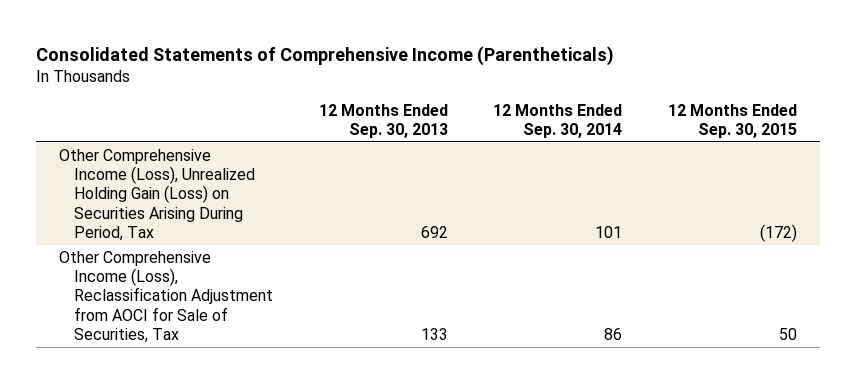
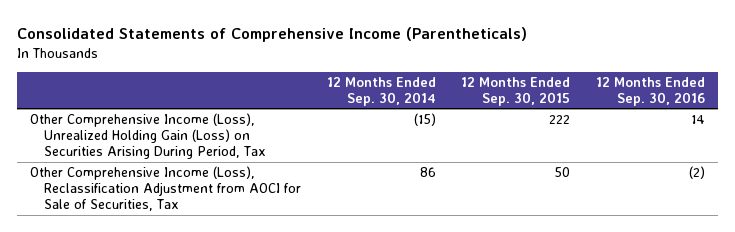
- | 12 Months Ended Sep. 30, 2013 | 12 Months Ended Sep. 30, 2014 | 12 Months Ended Sep. 30, 2015
+ | 12 Months Ended Sep. 30, 2014 | 12 Months Ended Sep. 30, 2015 | 12 Months Ended Sep. 30, 2016
- Other Comprehensive Income (Loss), Unrealized Holding Gain (Loss) on Securities Arising During Period, Tax | 692 | 101 | (172)
+ Other Comprehensive Income (Loss), Unrealized Holding Gain (Loss) on Securities Arising During Period, Tax | (15) | 222 | 14

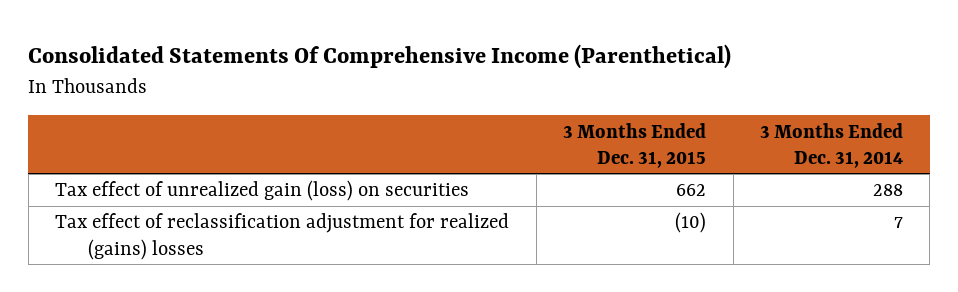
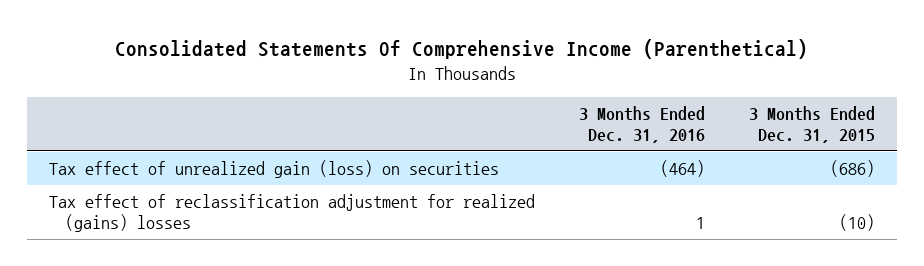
- | 3 Months Ended Dec. 31, 2015 | 3 Months Ended Dec. 31, 2014
+ | 3 Months Ended Dec. 31, 2016 | 3 Months Ended Dec. 31, 2015
- Tax effect of unrealized gain (loss) on securities | 662 | 288
+ Tax effect of unrealized gain (loss) on securities | (464) | (686)

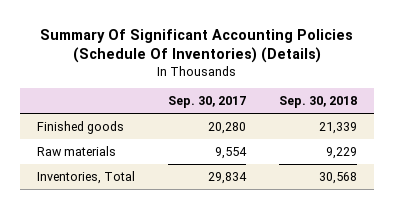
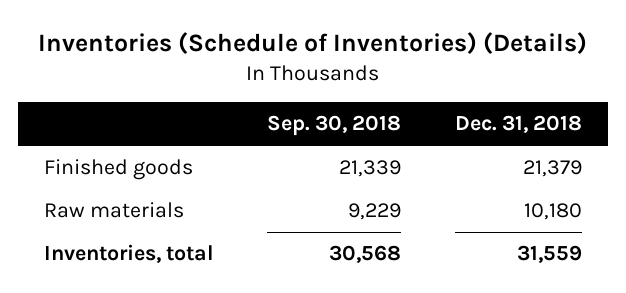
- Summary Of Significant Accounting Policies (Schedule Of Inventories) (Details)
+ Inventories (Schedule of Inventories) (Details)
- | Sep. 30, 2017 | Sep. 30, 2018
+ | Sep. 30, 2018 | Dec. 31, 2018
- Inventories, Total | 29,834 | 30,568
+ Inventories, total | 30,568 | 31,559

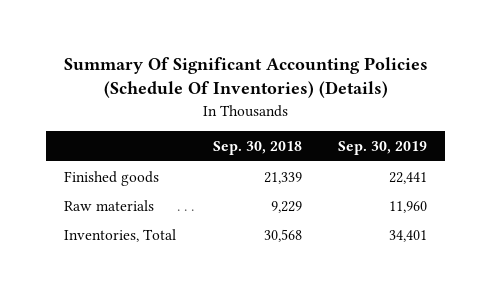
- Inventories (Schedule of Inventories) (Details)
+ Summary Of Significant Accounting Policies (Schedule Of Inventories) (Details)
- | Sep. 30, 2018 | Dec. 31, 2018
+ | Sep. 30, 2018 | Sep. 30, 2019
- Inventories, total | 30,568 | 31,559
+ Inventories, Total | 30,568 | 34,401

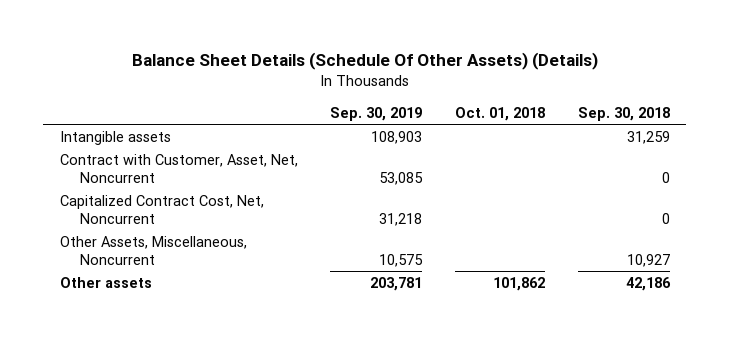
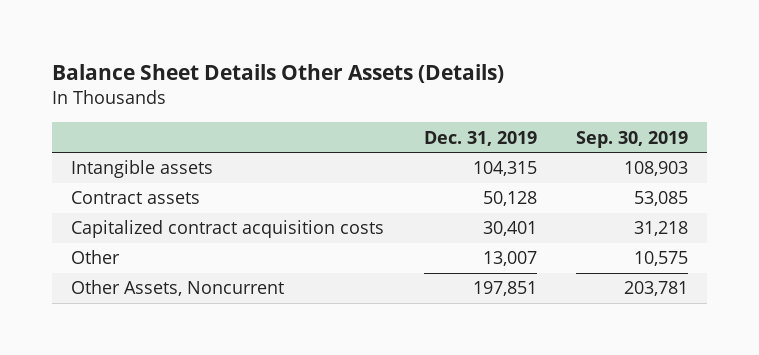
- Balance Sheet Details (Schedule Of Other Assets) (Details)
+ Balance Sheet Details Other Assets (Details)
- | Sep. 30, 2019 | Oct. 01, 2018 | Sep. 30, 2018
+ | Dec. 31, 2019 | Sep. 30, 2019
- Contract with Customer, Asset, Net, Noncurrent | 53,085 | | 0
- Capitalized Contract Cost, Net, Noncurrent | 31,218 | | 0
- Other Assets, Miscellaneous, Noncurrent | 10,575 | | 10,927
- Other assets | 203,781 | 101,862 | 42,186
+ Contract assets | 50,128 | 53,085
+ Capitalized contract acquisition costs | 30,401 | 31,218
+ Other | 13,007 | 10,575
+ Other Assets, Noncurrent | 197,851 | 203,781

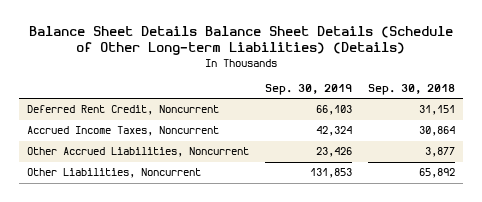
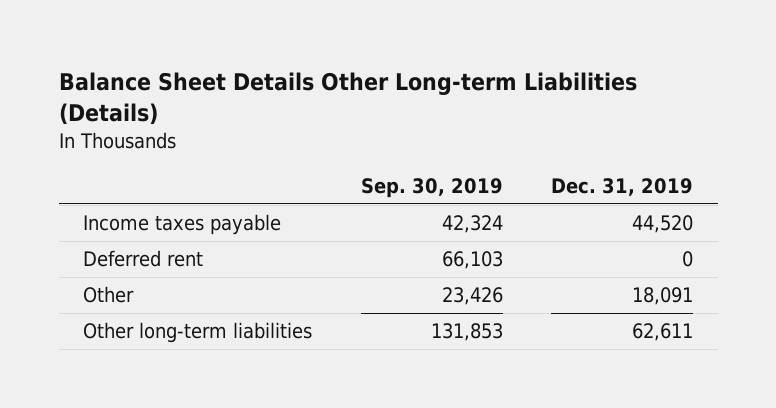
- Balance Sheet Details Balance Sheet Details (Schedule of Other Long-term Liabilities) (Details)
+ Balance Sheet Details Other Long-term Liabilities (Details)
- | Sep. 30, 2019 | Sep. 30, 2018
+ | Sep. 30, 2019 | Dec. 31, 2019
- Deferred Rent Credit, Noncurrent | 66,103 | 31,151
- Accrued Income Taxes, Noncurrent | 42,324 | 30,864
- Other Accrued Liabilities, Noncurrent | 23,426 | 3,877
- Other Liabilities, Noncurrent | 131,853 | 65,892
+ Income taxes payable | 42,324 | 44,520
+ Deferred rent | 66,103 | 0
+ Other | 23,426 | 18,091
+ Other long-term liabilities | 131,853 | 62,611

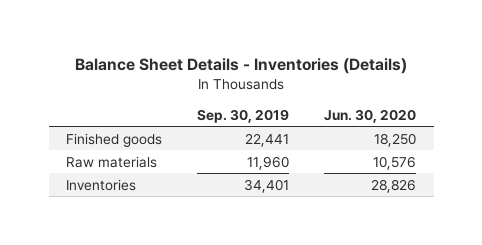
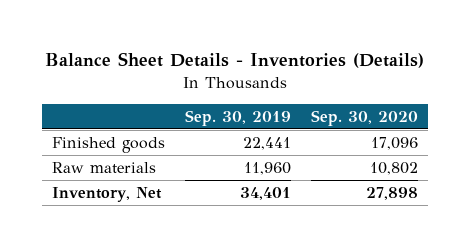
- | Sep. 30, 2019 | Jun. 30, 2020
+ | Sep. 30, 2019 | Sep. 30, 2020
- Inventories | 34,401 | 28,826
+ Inventory, Net | 34,401 | 27,898

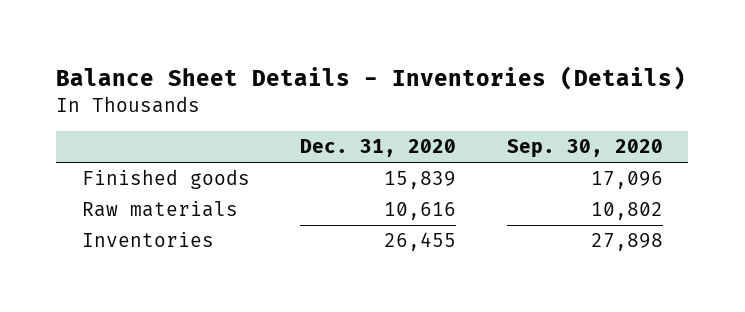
- | Sep. 30, 2019 | Sep. 30, 2020
+ | Dec. 31, 2020 | Sep. 30, 2020
- Inventory, Net | 34,401 | 27,898
+ Inventories | 26,455 | 27,898

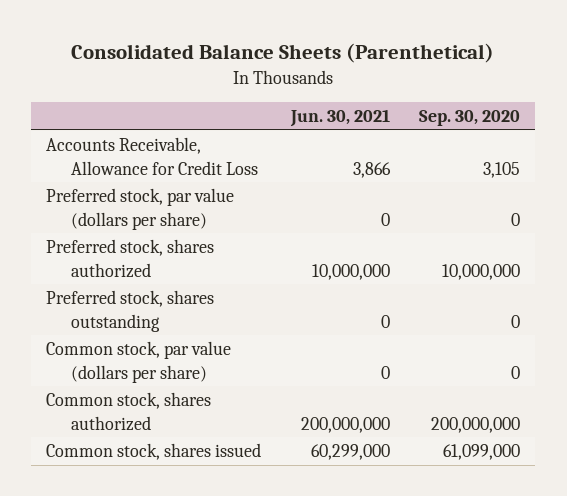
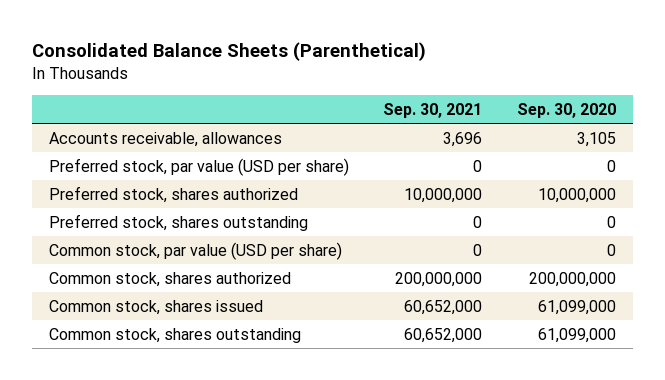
- | Jun. 30, 2021 | Sep. 30, 2020
+ | Sep. 30, 2021 | Sep. 30, 2020
- Accounts Receivable, Allowance for Credit Loss | 3,866 | 3,105
- Preferred stock, par value (dollars per share) | 0 | 0
+ Accounts receivable, allowances | 3,696 | 3,105
+ Preferred stock, par value (USD per share) | 0 | 0
- Common stock, par value (dollars per share) | 0 | 0
+ Common stock, par value (USD per share) | 0 | 0
+ Common stock, shares outstanding | 60,652,000 | 61,099,000

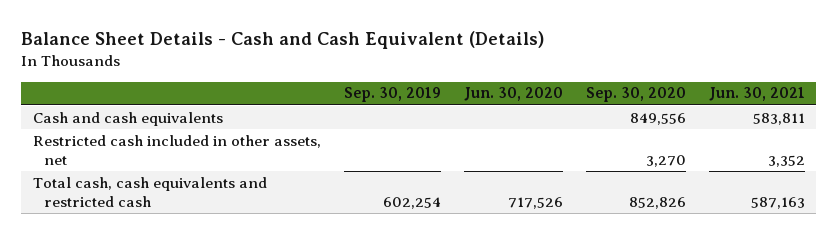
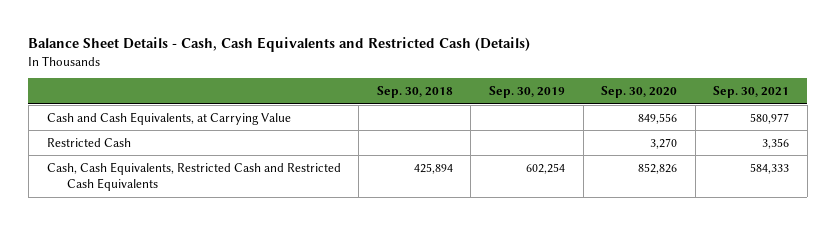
- Balance Sheet Details - Cash and Cash Equivalent (Details)
+ Balance Sheet Details - Cash, Cash Equivalents and Restricted Cash (Details)
- | Sep. 30, 2019 | Jun. 30, 2020 | Sep. 30, 2020 | Jun. 30, 2021
+ | Sep. 30, 2018 | Sep. 30, 2019 | Sep. 30, 2020 | Sep. 30, 2021
- Cash and cash equivalents | | | 849,556 | 583,811
- Restricted cash included in other assets, net | | | 3,270 | 3,352
- Total cash, cash equivalents and restricted cash | 602,254 | 717,526 | 852,826 | 587,163
+ Cash and Cash Equivalents, at Carrying Value | | | 849,556 | 580,977
+ Restricted Cash | | | 3,270 | 3,356
+ Cash, Cash Equivalents, Restricted Cash and Restricted Cash Equivalents | 425,894 | 602,254 | 852,826 | 584,333

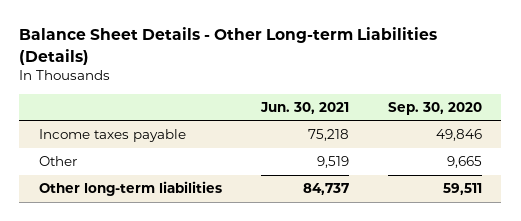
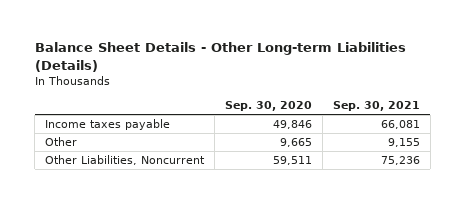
- | Jun. 30, 2021 | Sep. 30, 2020
+ | Sep. 30, 2020 | Sep. 30, 2021
- Other long-term liabilities | 84,737 | 59,511
+ Other Liabilities, Noncurrent | 59,511 | 75,236

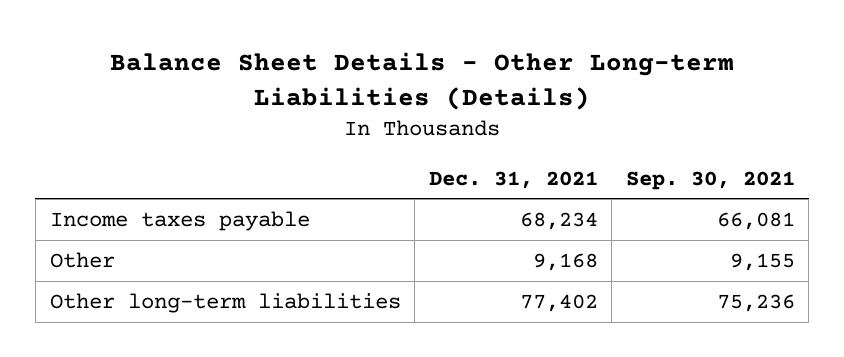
- | Sep. 30, 2020 | Sep. 30, 2021
+ | Dec. 31, 2021 | Sep. 30, 2021
- Other Liabilities, Noncurrent | 59,511 | 75,236
+ Other long-term liabilities | 77,402 | 75,236

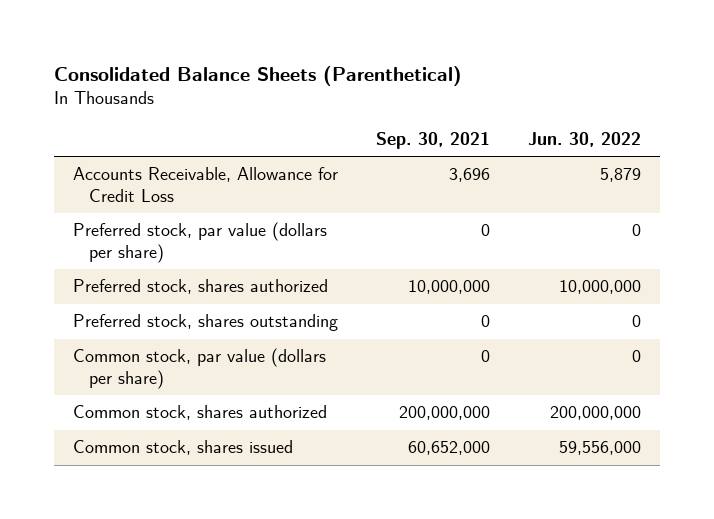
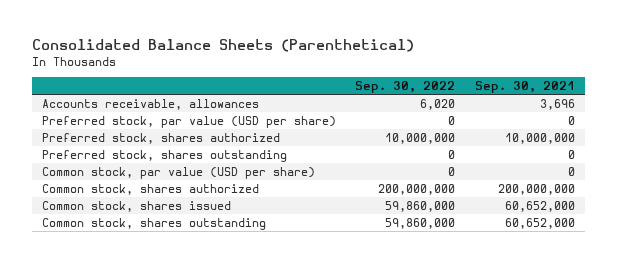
- | Sep. 30, 2021 | Jun. 30, 2022
+ | Sep. 30, 2022 | Sep. 30, 2021
- Accounts Receivable, Allowance for Credit Loss | 3,696 | 5,879
- Preferred stock, par value (dollars per share) | 0 | 0
+ Accounts receivable, allowances | 6,020 | 3,696
+ Preferred stock, par value (USD per share) | 0 | 0
- Common stock, par value (dollars per share) | 0 | 0
+ Common stock, par value (USD per share) | 0 | 0
+ Common stock, shares outstanding | 59,860,000 | 60,652,000

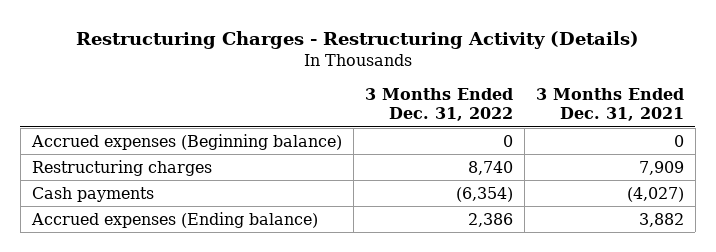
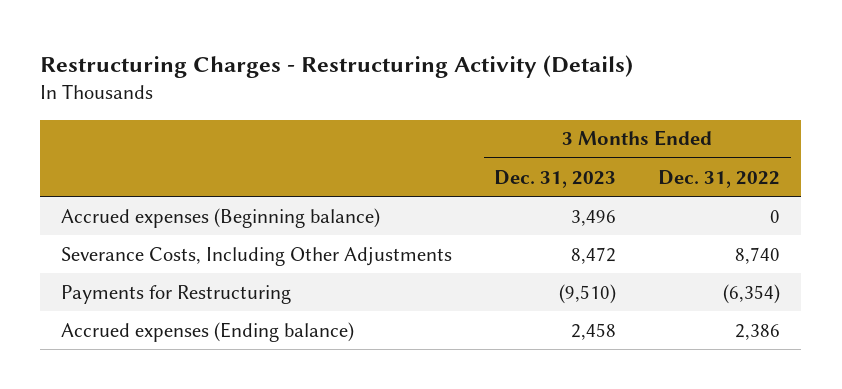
- | 3 Months Ended Dec. 31, 2022 | 3 Months Ended Dec. 31, 2021
+ | 3 Months Ended Dec. 31, 2023 | 3 Months Ended Dec. 31, 2022
- Restructuring charges | 8,740 | 7,909
- Cash payments | (6,354) | (4,027)
+ Severance Costs, Including Other Adjustments | 8,472 | 8,740
+ Payments for Restructuring | (9,510) | (6,354)

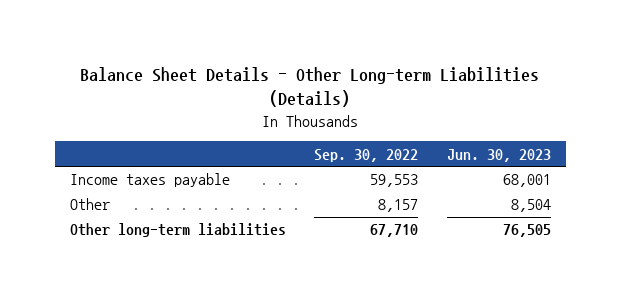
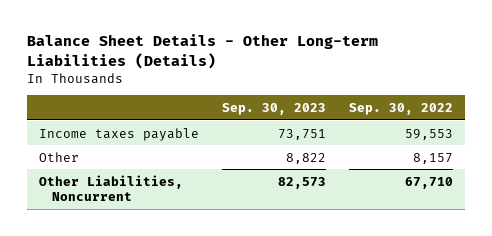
- | Sep. 30, 2022 | Jun. 30, 2023
+ | Sep. 30, 2023 | Sep. 30, 2022
- Other long-term liabilities | 67,710 | 76,505
+ Other Liabilities, Noncurrent | 82,573 | 67,710

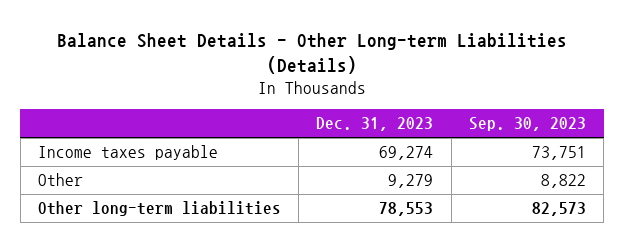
- | Sep. 30, 2023 | Sep. 30, 2022
+ | Dec. 31, 2023 | Sep. 30, 2023
- Other Liabilities, Noncurrent | 82,573 | 67,710
+ Other long-term liabilities | 78,553 | 82,573

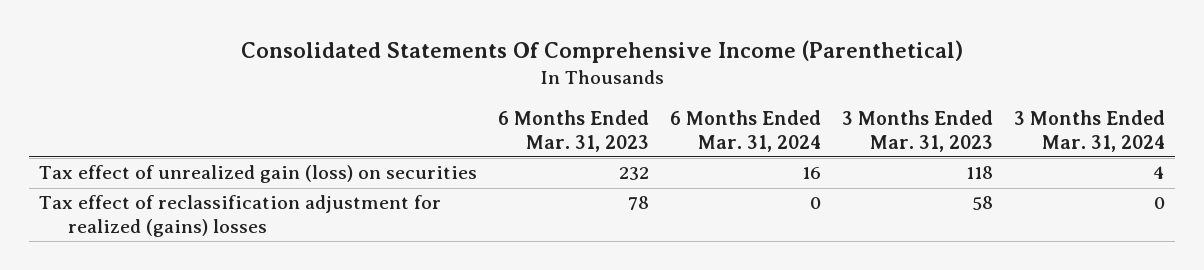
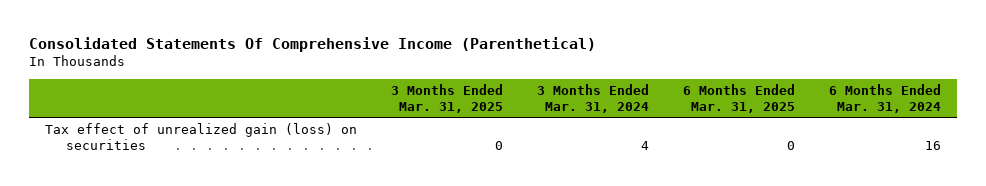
- | 6 Months Ended Mar. 31, 2023 | 6 Months Ended Mar. 31, 2024 | 3 Months Ended Mar. 31, 2023 | 3 Months Ended Mar. 31, 2024
+ | 3 Months Ended Mar. 31, 2025 | 3 Months Ended Mar. 31, 2024 | 6 Months Ended Mar. 31, 2025 | 6 Months Ended Mar. 31, 2024
- Tax effect of reclassification adjustment for realized (gains) losses | 78 | 0 | 58 | 0

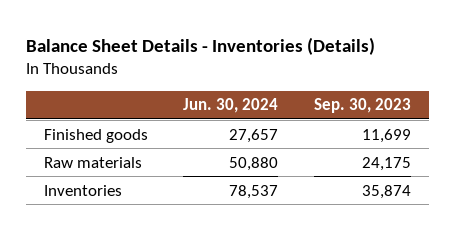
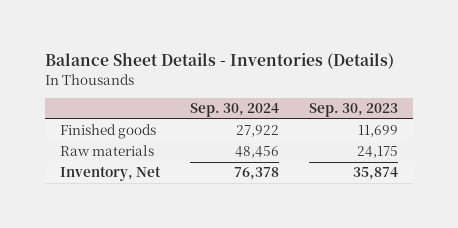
- | Jun. 30, 2024 | Sep. 30, 2023
+ | Sep. 30, 2024 | Sep. 30, 2023
- Inventories | 78,537 | 35,874
+ Inventory, Net | 76,378 | 35,874

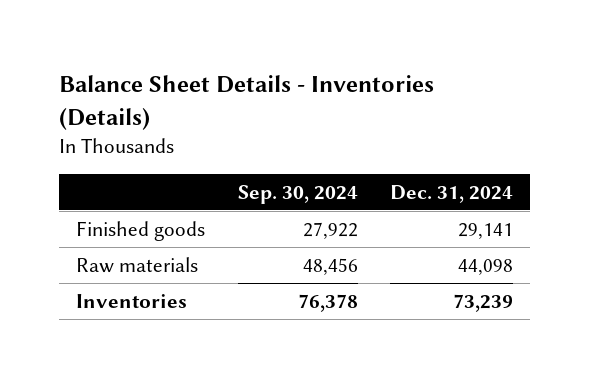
- | Sep. 30, 2024 | Sep. 30, 2023
+ | Sep. 30, 2024 | Dec. 31, 2024
- Inventory, Net | 76,378 | 35,874
+ Inventories | 76,378 | 73,239

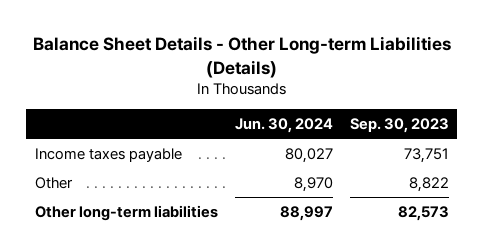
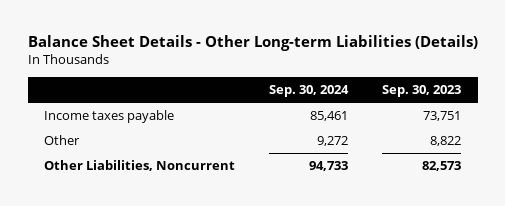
- | Jun. 30, 2024 | Sep. 30, 2023
+ | Sep. 30, 2024 | Sep. 30, 2023
- Other long-term liabilities | 88,997 | 82,573
+ Other Liabilities, Noncurrent | 94,733 | 82,573

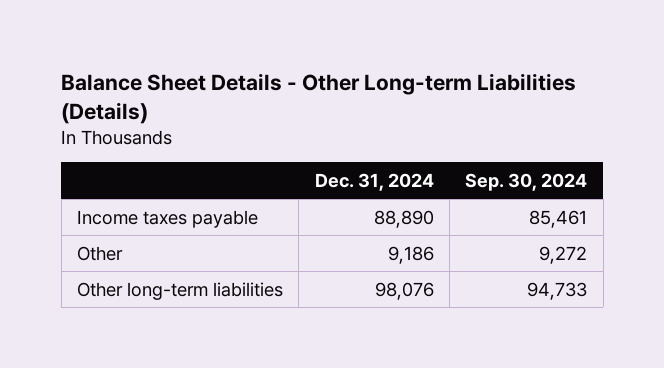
- | Sep. 30, 2024 | Sep. 30, 2023
+ | Dec. 31, 2024 | Sep. 30, 2024
- Other Liabilities, Noncurrent | 94,733 | 82,573
+ Other long-term liabilities | 98,076 | 94,733

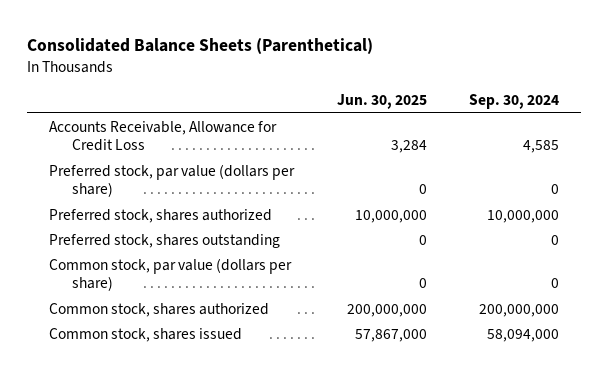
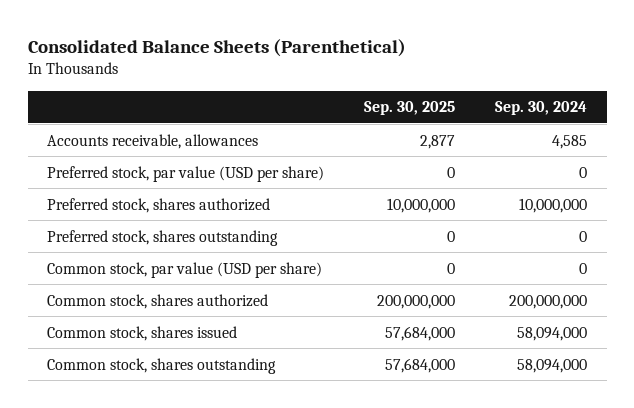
- | Jun. 30, 2025 | Sep. 30, 2024
+ | Sep. 30, 2025 | Sep. 30, 2024
- Accounts Receivable, Allowance for Credit Loss | 3,284 | 4,585
- Preferred stock, par value (dollars per share) | 0 | 0
+ Accounts receivable, allowances | 2,877 | 4,585
+ Preferred stock, par value (USD per share) | 0 | 0
- Common stock, par value (dollars per share) | 0 | 0
+ Common stock, par value (USD per share) | 0 | 0
+ Common stock, shares outstanding | 57,684,000 | 58,094,000

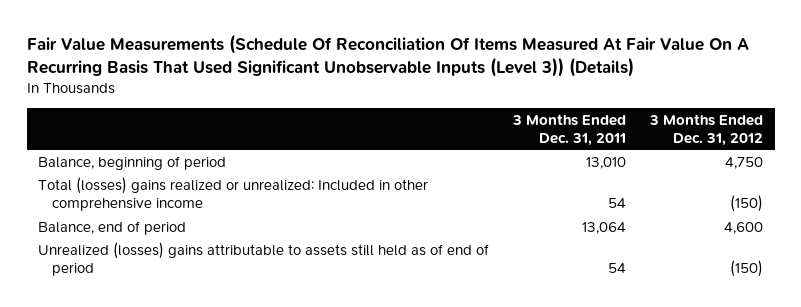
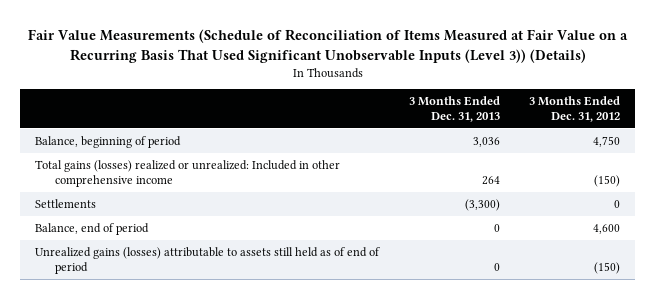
- Fair Value Measurements (Schedule Of Reconciliation Of Items Measured At Fair Value On A Recurring Basis That Used Significant Unobservable Inputs (Level 3)) (Details)
+ Fair Value Measurements (Schedule of Reconciliation of Items Measured at Fair Value on a Recurring Basis That Used Significant Unobservable Inputs (Level 3)) (Details)
- | 3 Months Ended Dec. 31, 2011 | 3 Months Ended Dec. 31, 2012
+ | 3 Months Ended Dec. 31, 2013 | 3 Months Ended Dec. 31, 2012
- Total (losses) gains realized or unrealized: Included in other comprehensive income | 54 | (150)
+ Total gains (losses) realized or unrealized: Included in other comprehensive income | 264 | (150)
+ Settlements | (3,300) | 0
- Unrealized (losses) gains attributable to assets still held as of end of period | 54 | (150)
+ Unrealized gains (losses) attributable to assets still held as of end of period | 0 | (150)

